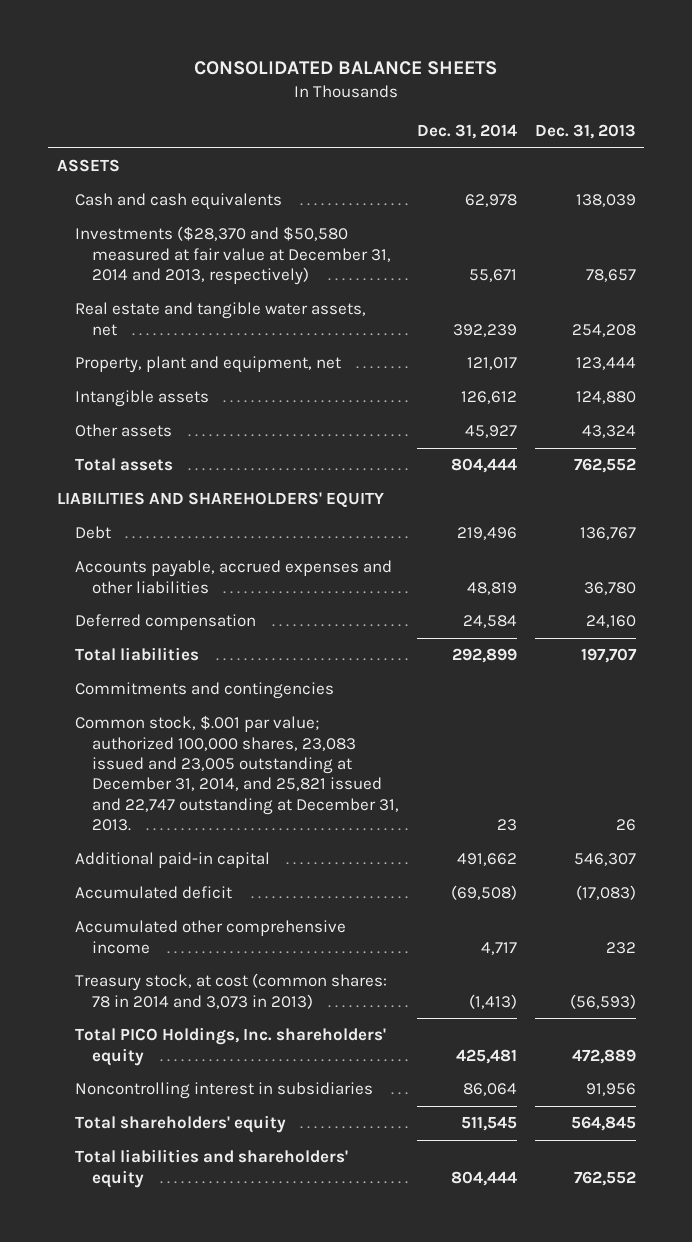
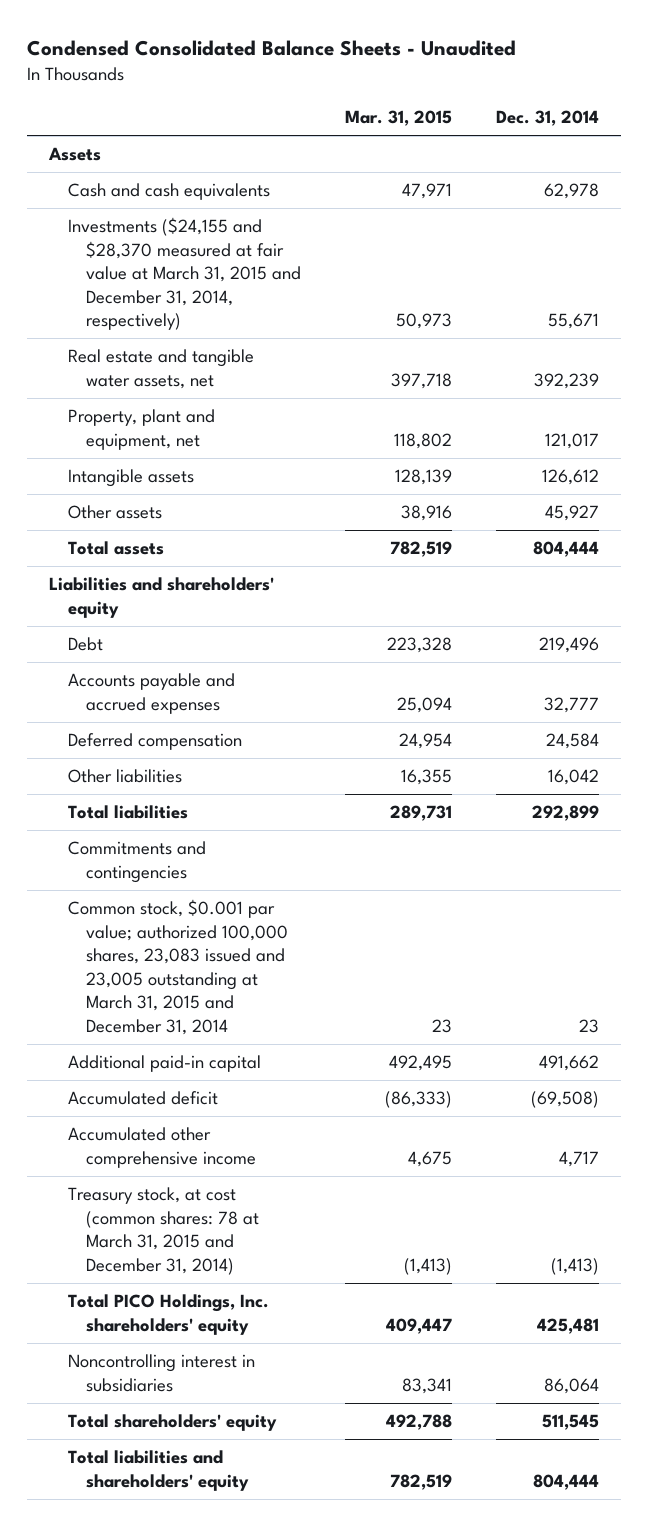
- CONSOLIDATED BALANCE SHEETS
+ Condensed Consolidated Balance Sheets - Unaudited
- | Dec. 31, 2014 | Dec. 31, 2013
+ | Mar. 31, 2015 | Dec. 31, 2014
- ASSETS
+ Assets
- Investments ($28,370 and $50,580 measured at fair value at December 31, 2014 and 2013, respectively) | 55,671 | 78,657
+ Investments ($24,155 and $28,370 measured at fair value at March 31, 2015 and December 31, 2014, respectively) | 50,973 | 55,671
- LIABILITIES AND SHAREHOLDERS' EQUITY
+ Liabilities and shareholders' equity
- Accounts payable, accrued expenses and other liabilities | 48,819 | 36,780
+ Accounts payable and accrued expenses | 25,094 | 32,777
+ Other liabilities | 16,355 | 16,042
- Common stock, $.001 par value; authorized 100,000 shares, 23,083 issued and 23,005 outstanding at December 31, 2014, and 25,821 issued and 22,747 outstanding at December 31, 2013. | 23 | 26
+ Common stock, $0.001 par value; authorized 100,000 shares, 23,083 issued and 23,005 outstanding at March 31, 2015 and December 31, 2014 | 23 | 23
- Treasury stock, at cost (common shares: 78 in 2014 and 3,073 in 2013) | (1,413) | (56,593)
+ Treasury stock, at cost (common shares: 78 at March 31, 2015 and December 31, 2014) | (1,413) | (1,413)

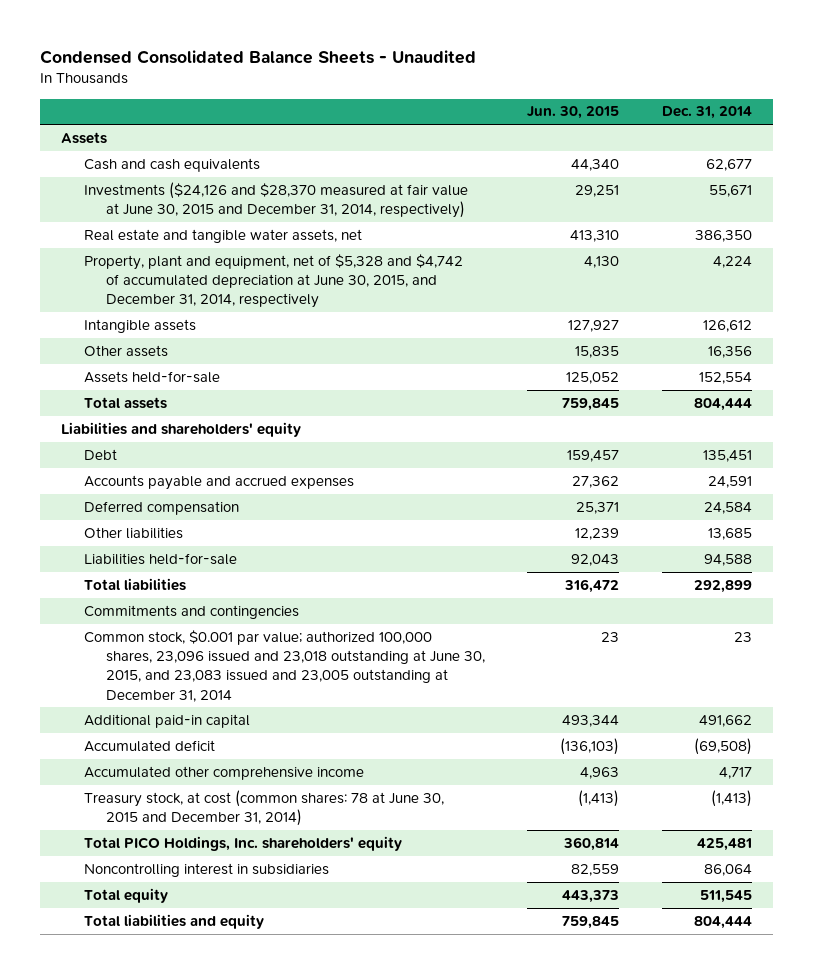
- | Mar. 31, 2015 | Dec. 31, 2014
+ | Jun. 30, 2015 | Dec. 31, 2014
- Cash and cash equivalents | 47,971 | 62,978
- Investments ($24,155 and $28,370 measured at fair value at March 31, 2015 and December 31, 2014, respectively) | 50,973 | 55,671
- Real estate and tangible water assets, net | 397,718 | 392,239
- Property, plant and equipment, net | 118,802 | 121,017
+ Cash and cash equivalents | 44,340 | 62,677
+ Investments ($24,126 and $28,370 measured at fair value at June 30, 2015 and December 31, 2014, respectively) | 29,251 | 55,671
+ Real estate and tangible water assets, net | 413,310 | 386,350
+ Property, plant and equipment, net of $5,328 and $4,742 of accumulated depreciation at June 30, 2015, and December 31, 2014, respectively | 4,130 | 4,224
- Other assets | 38,916 | 45,927
+ Other assets | 15,835 | 16,356
+ Assets held-for-sale | 125,052 | 152,554
- Debt | 223,328 | 219,496
- Accounts payable and accrued expenses | 25,094 | 32,777
+ Debt | 159,457 | 135,451
+ Accounts payable and accrued expenses | 27,362 | 24,591
- Other liabilities | 16,355 | 16,042
+ Other liabilities | 12,239 | 13,685
+ Liabilities held-for-sale | 92,043 | 94,588
- Common stock, $0.001 par value; authorized 100,000 shares, 23,083 issued and 23,005 outstanding at March 31, 2015 and December 31, 2014 | 23 | 23
+ Common stock, $0.001 par value; authorized 100,000 shares, 23,096 issued and 23,018 outstanding at June 30, 2015, and 23,083 issued and 23,005 outstanding at December 31, 2014 | 23 | 23
- Treasury stock, at cost (common shares: 78 at March 31, 2015 and December 31, 2014) | (1,413) | (1,413)
+ Treasury stock, at cost (common shares: 78 at June 30, 2015 and December 31, 2014) | (1,413) | (1,413)
- Total shareholders' equity | 492,788 | 511,545
- Total liabilities and shareholders' equity | 782,519 | 804,444
+ Total equity | 443,373 | 511,545
+ Total liabilities and equity | 759,845 | 804,444

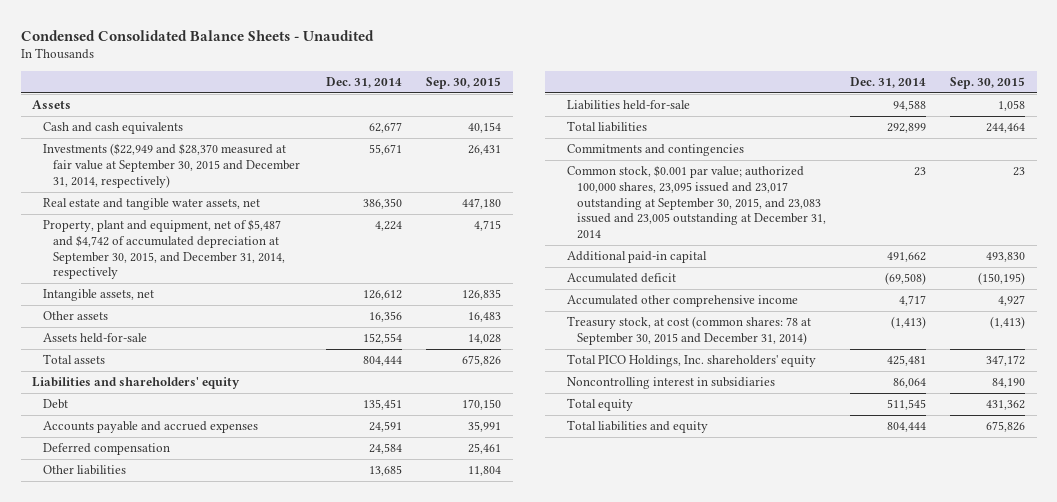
- | Jun. 30, 2015 | Dec. 31, 2014
+ | Dec. 31, 2014 | Sep. 30, 2015
- Investments ($24,126 and $28,370 measured at fair value at June 30, 2015 and December 31, 2014, respectively) | 29,251 | 55,671
+ Investments ($22,949 and $28,370 measured at fair value at September 30, 2015 and December 31, 2014, respectively) | 55,671 | 26,431
- Property, plant and equipment, net of $5,328 and $4,742 of accumulated depreciation at June 30, 2015, and December 31, 2014, respectively | 4,130 | 4,224
- Intangible assets | 127,927 | 126,612
+ Property, plant and equipment, net of $5,487 and $4,742 of accumulated depreciation at September 30, 2015, and December 31, 2014, respectively | 4,224 | 4,715
+ Intangible assets, net | 126,612 | 126,835
- Common stock, $0.001 par value; authorized 100,000 shares, 23,096 issued and 23,018 outstanding at June 30, 2015, and 23,083 issued and 23,005 outstanding at December 31, 2014 | 23 | 23
+ Common stock, $0.001 par value; authorized 100,000 shares, 23,095 issued and 23,017 outstanding at September 30, 2015, and 23,083 issued and 23,005 outstanding at December 31, 2014 | 23 | 23
- Treasury stock, at cost (common shares: 78 at June 30, 2015 and December 31, 2014) | (1,413) | (1,413)
+ Treasury stock, at cost (common shares: 78 at September 30, 2015 and December 31, 2014) | (1,413) | (1,413)

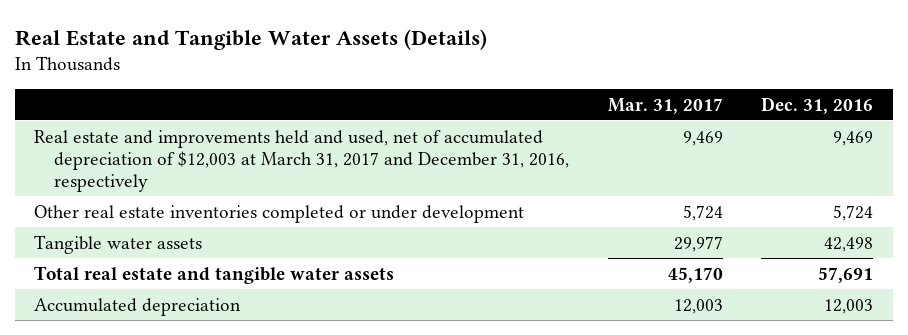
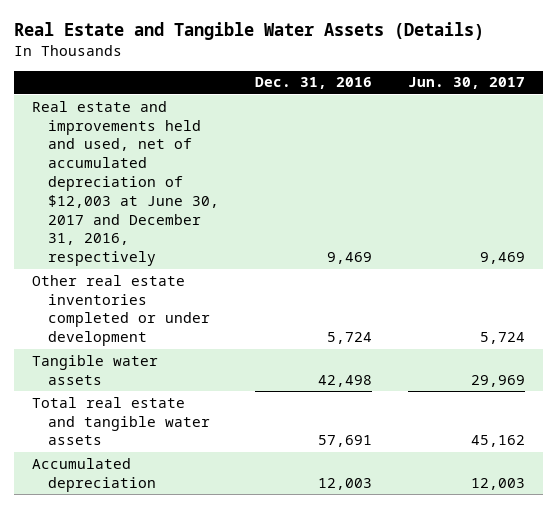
- | Mar. 31, 2017 | Dec. 31, 2016
+ | Dec. 31, 2016 | Jun. 30, 2017
- Real estate and improvements held and used, net of accumulated depreciation of $12,003 at March 31, 2017 and December 31, 2016, respectively | 9,469 | 9,469
+ Real estate and improvements held and used, net of accumulated depreciation of $12,003 at June 30, 2017 and December 31, 2016, respectively | 9,469 | 9,469

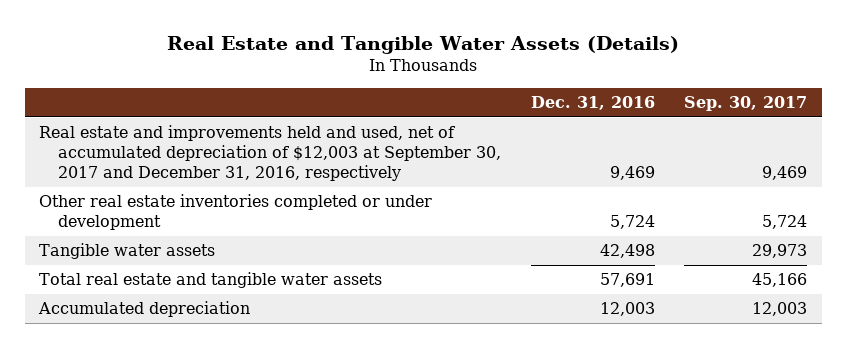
- | Dec. 31, 2016 | Jun. 30, 2017
+ | Dec. 31, 2016 | Sep. 30, 2017
- Real estate and improvements held and used, net of accumulated depreciation of $12,003 at June 30, 2017 and December 31, 2016, respectively | 9,469 | 9,469
+ Real estate and improvements held and used, net of accumulated depreciation of $12,003 at September 30, 2017 and December 31, 2016, respectively | 9,469 | 9,469

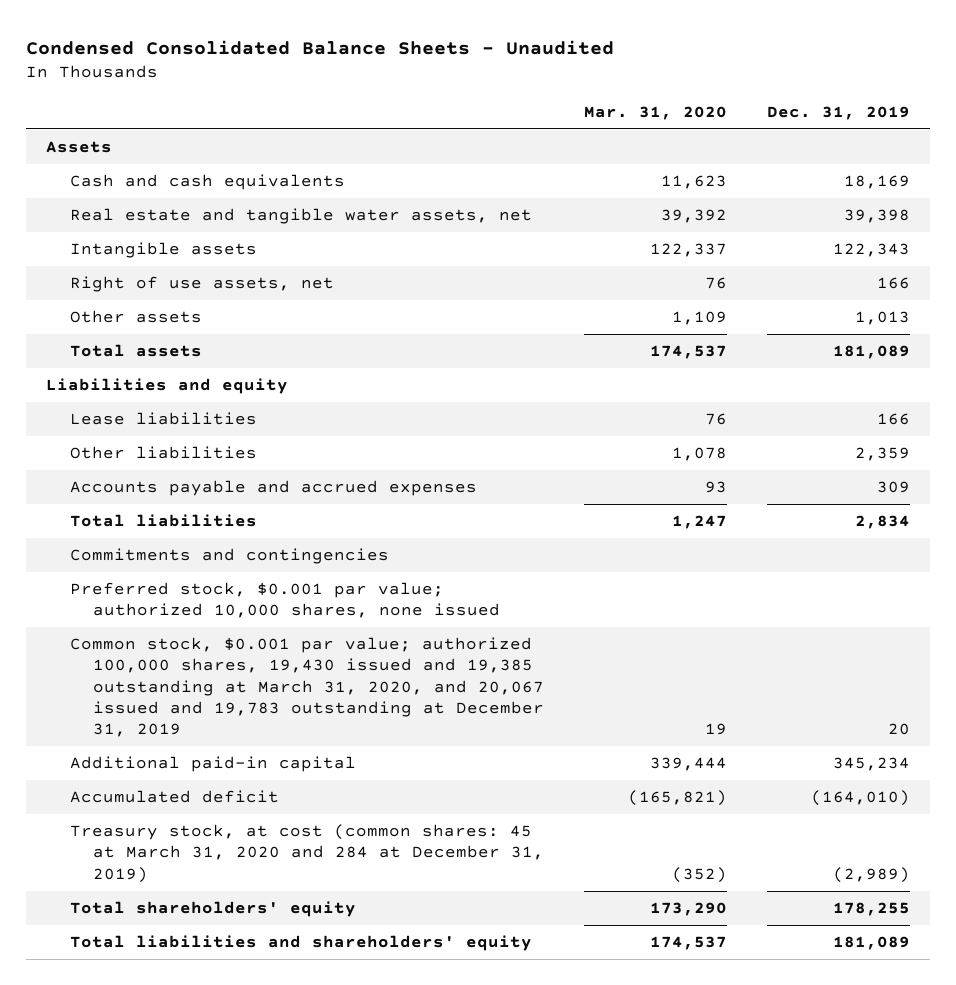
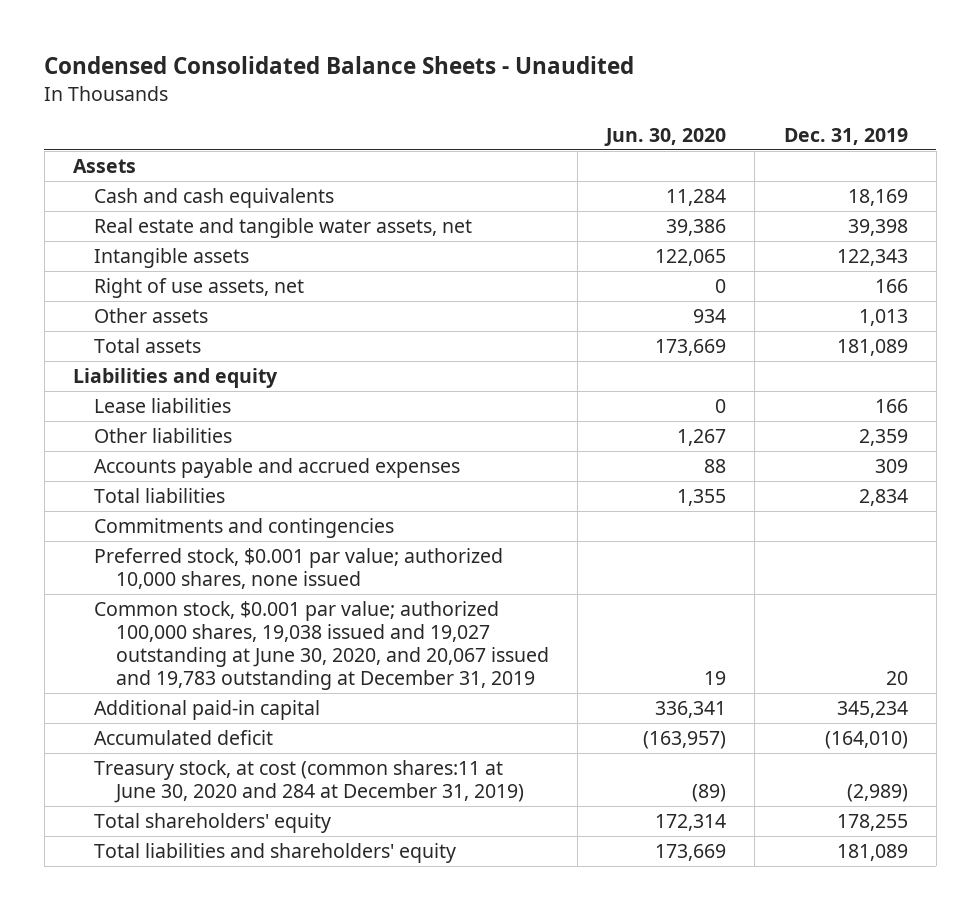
- | Mar. 31, 2020 | Dec. 31, 2019
+ | Jun. 30, 2020 | Dec. 31, 2019
- Common stock, $0.001 par value; authorized 100,000 shares, 19,430 issued and 19,385 outstanding at March 31, 2020, and 20,067 issued and 19,783 outstanding at December 31, 2019 | 19 | 20
+ Common stock, $0.001 par value; authorized 100,000 shares, 19,038 issued and 19,027 outstanding at June 30, 2020, and 20,067 issued and 19,783 outstanding at December 31, 2019 | 19 | 20
- Treasury stock, at cost (common shares: 45 at March 31, 2020 and 284 at December 31, 2019) | (352) | (2,989)
+ Treasury stock, at cost (common shares:11 at June 30, 2020 and 284 at December 31, 2019) | (89) | (2,989)

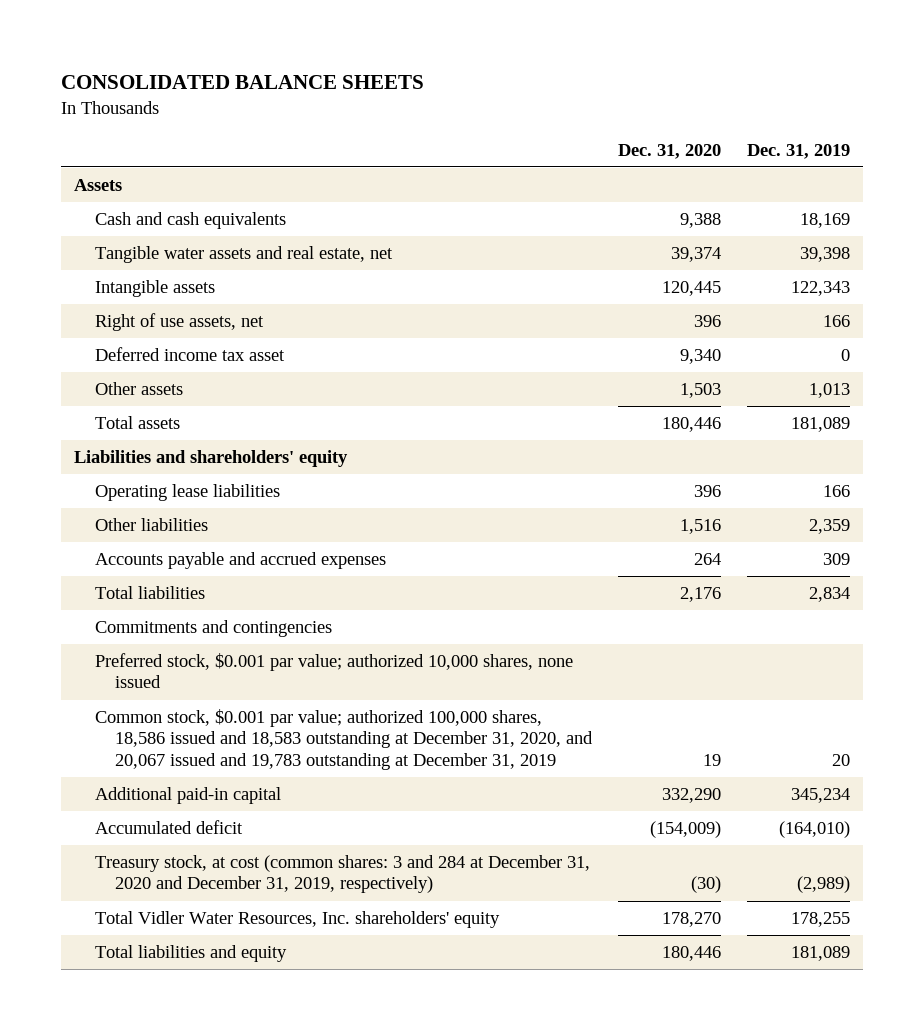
- Condensed Consolidated Balance Sheets - Unaudited
+ CONSOLIDATED BALANCE SHEETS
- | Jun. 30, 2020 | Dec. 31, 2019
+ | Dec. 31, 2020 | Dec. 31, 2019
- Real estate and tangible water assets, net | 39,386 | 39,398
+ Tangible water assets and real estate, net | 39,374 | 39,398
+ Deferred income tax asset | 9,340 | 0
- Liabilities and equity
- Lease liabilities | 0 | 166
+ Liabilities and shareholders' equity
+ Operating lease liabilities | 396 | 166
- Common stock, $0.001 par value; authorized 100,000 shares, 19,038 issued and 19,027 outstanding at June 30, 2020, and 20,067 issued and 19,783 outstanding at December 31, 2019 | 19 | 20
+ Common stock, $0.001 par value; authorized 100,000 shares, 18,586 issued and 18,583 outstanding at December 31, 2020, and 20,067 issued and 19,783 outstanding at December 31, 2019 | 19 | 20
- Treasury stock, at cost (common shares:11 at June 30, 2020 and 284 at December 31, 2019) | (89) | (2,989)
- Total shareholders' equity | 172,314 | 178,255
- Total liabilities and shareholders' equity | 173,669 | 181,089
+ Treasury stock, at cost (common shares: 3 and 284 at December 31, 2020 and December 31, 2019, respectively) | (30) | (2,989)
+ Total Vidler Water Resources, Inc. shareholders' equity | 178,270 | 178,255
+ Total liabilities and equity | 180,446 | 181,089

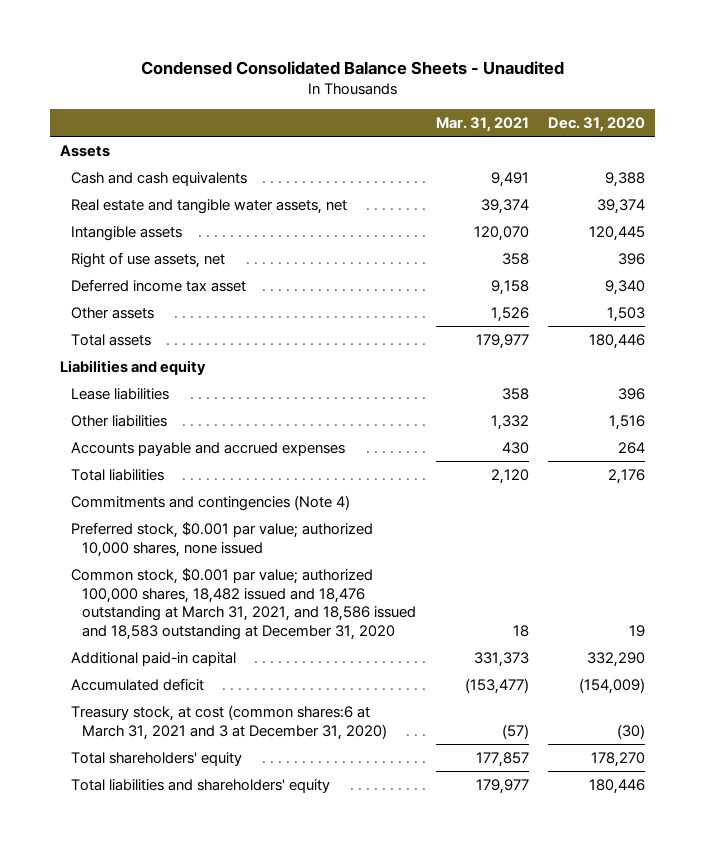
- CONSOLIDATED BALANCE SHEETS
+ Condensed Consolidated Balance Sheets - Unaudited
- | Dec. 31, 2020 | Dec. 31, 2019
+ | Mar. 31, 2021 | Dec. 31, 2020
- Tangible water assets and real estate, net | 39,374 | 39,398
+ Real estate and tangible water assets, net | 39,374 | 39,374
- Liabilities and shareholders' equity
- Operating lease liabilities | 396 | 166
+ Liabilities and equity
+ Lease liabilities | 358 | 396
- Commitments and contingencies
+ Commitments and contingencies (Note 4)
- Common stock, $0.001 par value; authorized 100,000 shares, 18,586 issued and 18,583 outstanding at December 31, 2020, and 20,067 issued and 19,783 outstanding at December 31, 2019 | 19 | 20
+ Common stock, $0.001 par value; authorized 100,000 shares, 18,482 issued and 18,476 outstanding at March 31, 2021, and 18,586 issued and 18,583 outstanding at December 31, 2020 | 18 | 19
- Treasury stock, at cost (common shares: 3 and 284 at December 31, 2020 and December 31, 2019, respectively) | (30) | (2,989)
- Total Vidler Water Resources, Inc. shareholders' equity | 178,270 | 178,255
- Total liabilities and equity | 180,446 | 181,089
+ Treasury stock, at cost (common shares:6 at March 31, 2021 and 3 at December 31, 2020) | (57) | (30)
+ Total shareholders' equity | 177,857 | 178,270
+ Total liabilities and shareholders' equity | 179,977 | 180,446

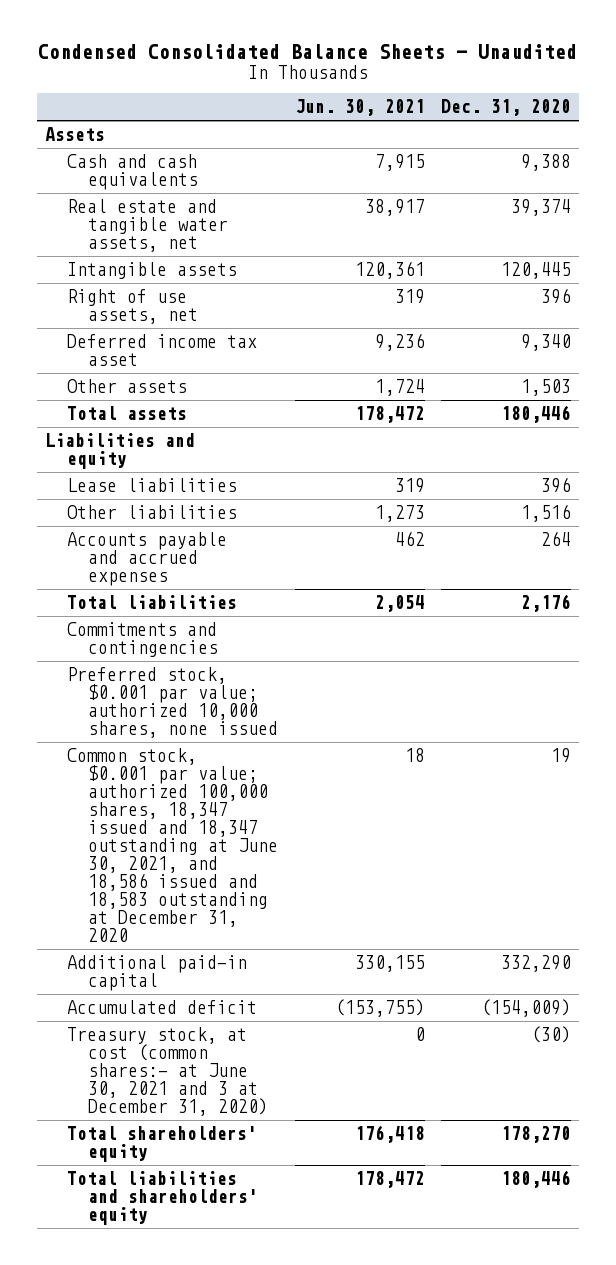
- | Mar. 31, 2021 | Dec. 31, 2020
+ | Jun. 30, 2021 | Dec. 31, 2020
- Commitments and contingencies (Note 4)
+ Commitments and contingencies
- Common stock, $0.001 par value; authorized 100,000 shares, 18,482 issued and 18,476 outstanding at March 31, 2021, and 18,586 issued and 18,583 outstanding at December 31, 2020 | 18 | 19
+ Common stock, $0.001 par value; authorized 100,000 shares, 18,347 issued and 18,347 outstanding at June 30, 2021, and 18,586 issued and 18,583 outstanding at December 31, 2020 | 18 | 19
- Treasury stock, at cost (common shares:6 at March 31, 2021 and 3 at December 31, 2020) | (57) | (30)
+ Treasury stock, at cost (common shares:- at June 30, 2021 and 3 at December 31, 2020) | 0 | (30)

